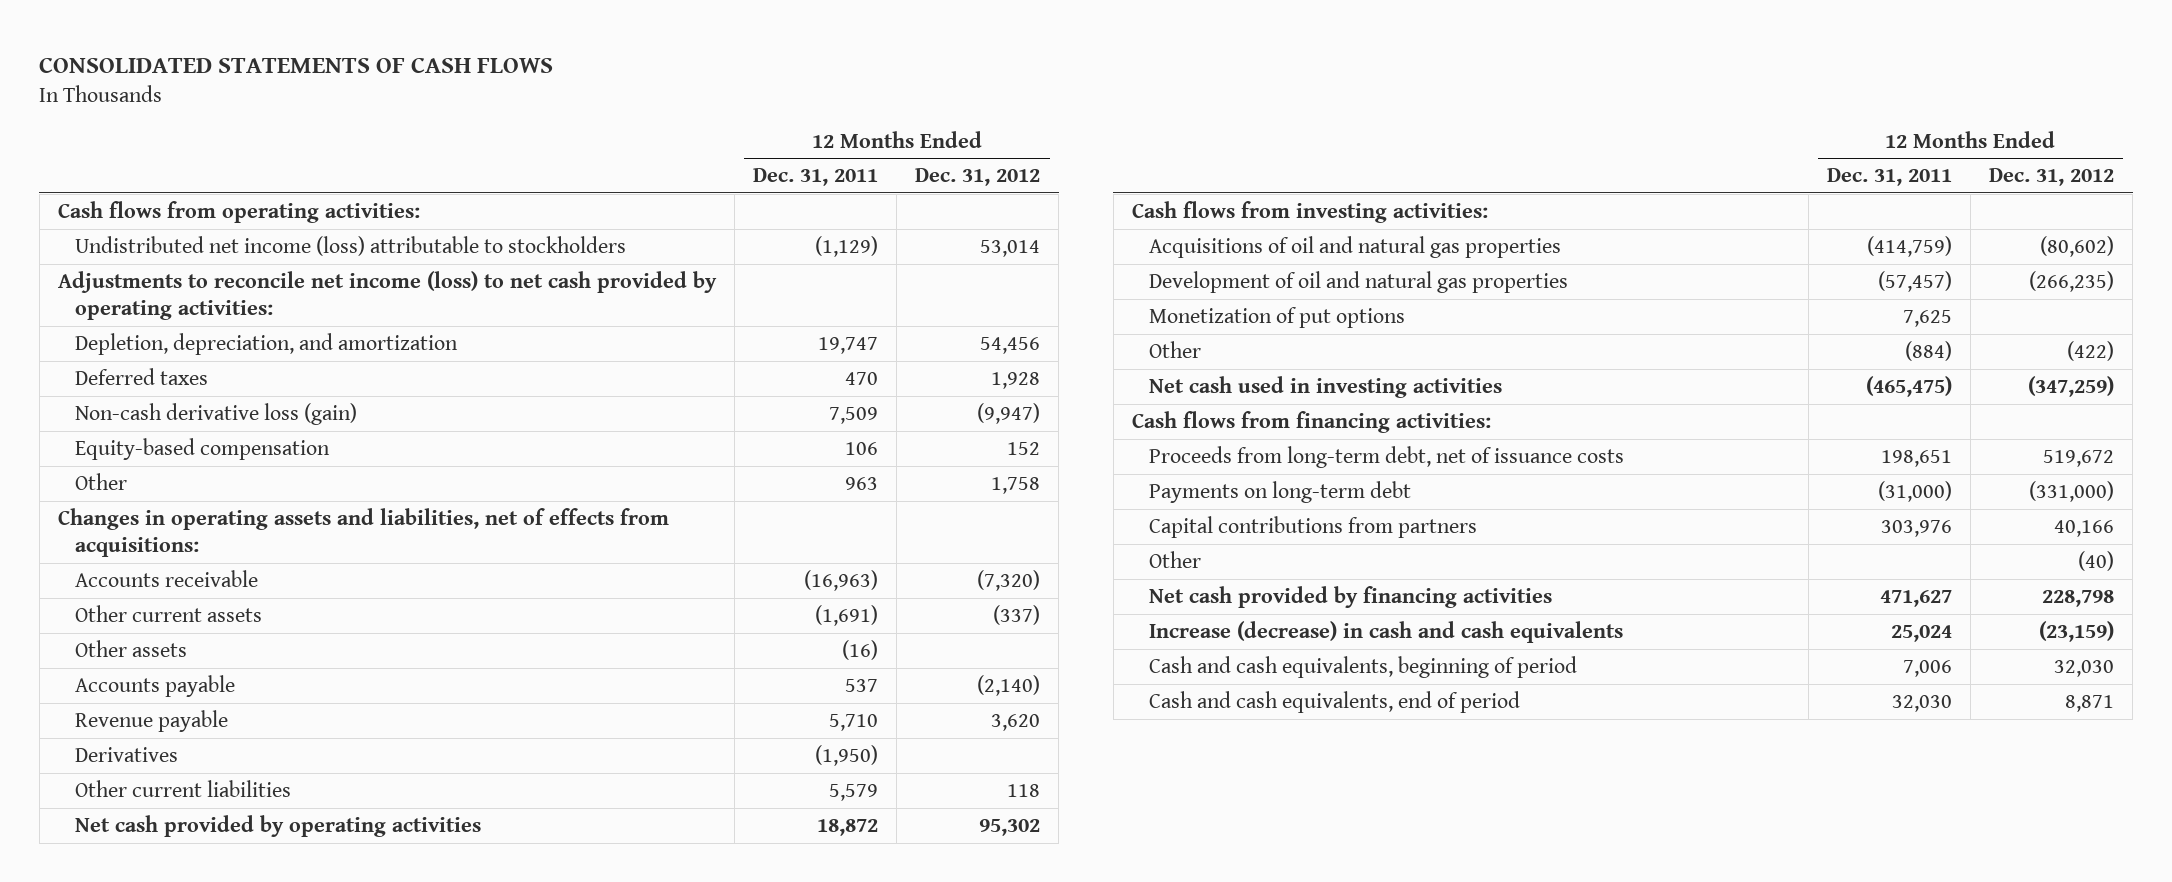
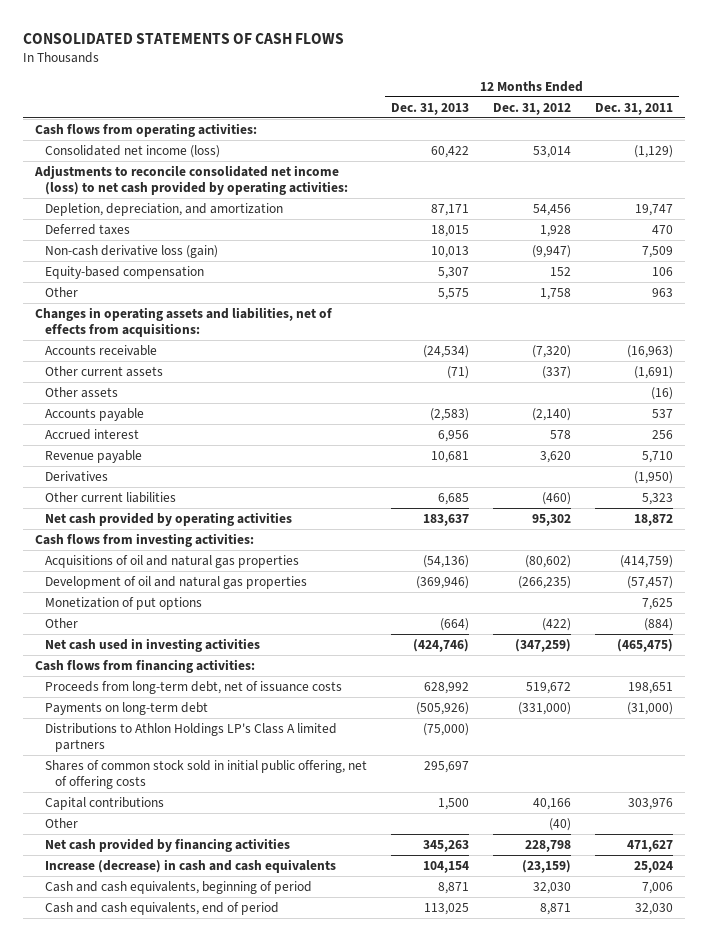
- | 12 Months Ended Dec. 31, 2011 | 12 Months Ended Dec. 31, 2012
+ | 12 Months Ended Dec. 31, 2013 | 12 Months Ended Dec. 31, 2012 | 12 Months Ended Dec. 31, 2011
- Undistributed net income (loss) attributable to stockholders | (1,129) | 53,014
- Adjustments to reconcile net income (loss) to net cash provided by operating activities:
+ Consolidated net income (loss) | 60,422 | 53,014 | (1,129)
+ Adjustments to reconcile consolidated net income (loss) to net cash provided by operating activities:
+ Accrued interest | 6,956 | 578 | 256
- Other current liabilities | 5,579 | 118
+ Other current liabilities | 6,685 | (460) | 5,323
- Capital contributions from partners | 303,976 | 40,166
+ Distributions to Athlon Holdings LP's Class A limited partners | (75,000) | |
+ Shares of common stock sold in initial public offering, net of offering costs | 295,697 | |
+ Capital contributions | 1,500 | 40,166 | 303,976

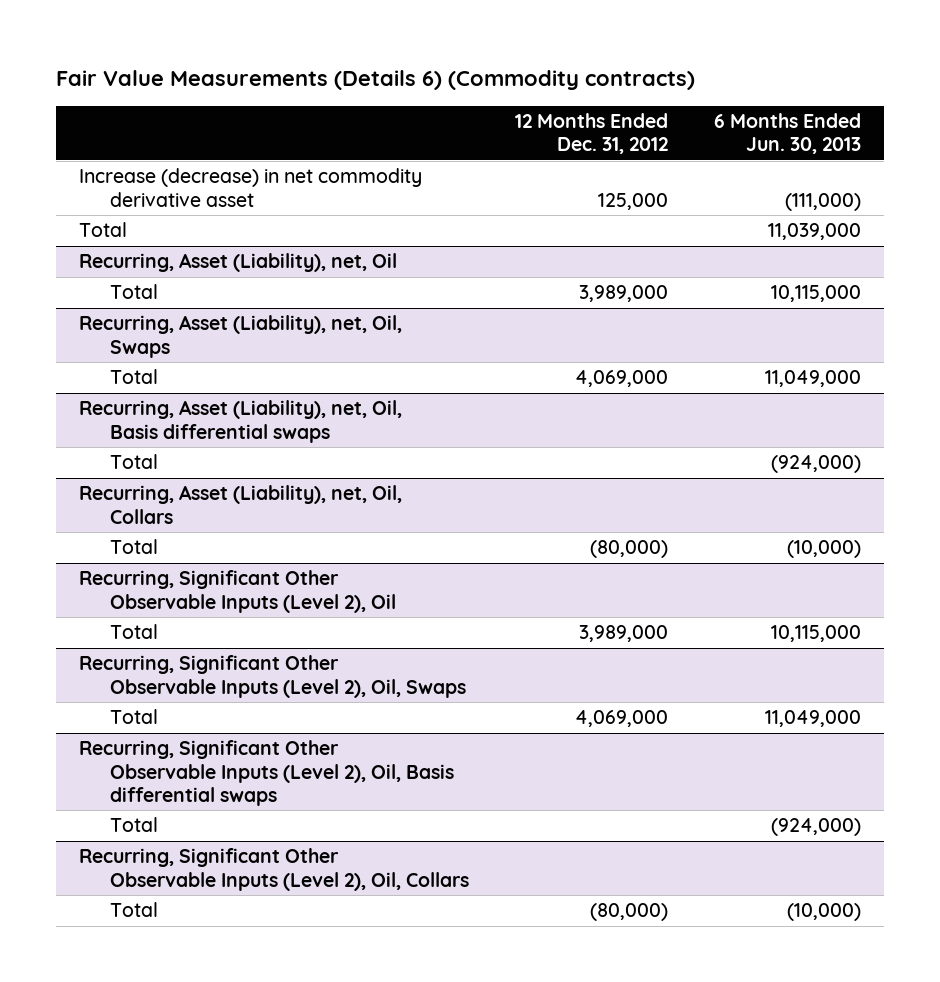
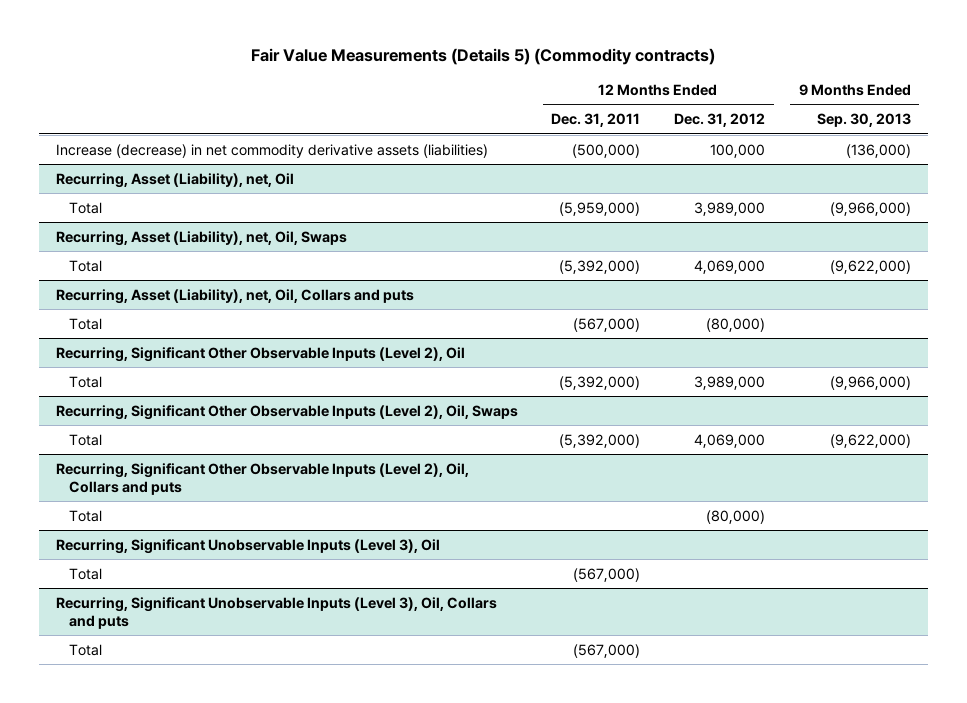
- Fair Value Measurements (Details 6) (Commodity contracts)
+ Fair Value Measurements (Details 5) (Commodity contracts)
- | 12 Months Ended Dec. 31, 2012 | 6 Months Ended Jun. 30, 2013
+ | 12 Months Ended Dec. 31, 2011 | 12 Months Ended Dec. 31, 2012 | 9 Months Ended Sep. 30, 2013
- Increase (decrease) in net commodity derivative asset | 125,000 | (111,000)
- Total | | 11,039,000
+ Increase (decrease) in net commodity derivative assets (liabilities) | (500,000) | 100,000 | (136,000)
- Recurring, Asset (Liability), net, Oil, Basis differential swaps
- Total | | (924,000)
- Recurring, Asset (Liability), net, Oil, Collars
+ Recurring, Asset (Liability), net, Oil, Collars and puts
- Recurring, Significant Other Observable Inputs (Level 2), Oil, Basis differential swaps
- Total | | (924,000)
- Recurring, Significant Other Observable Inputs (Level 2), Oil, Collars
+ Recurring, Significant Other Observable Inputs (Level 2), Oil, Collars and puts
+ Recurring, Significant Unobservable Inputs (Level 3), Oil
+ Total | (567,000) | |
+ Recurring, Significant Unobservable Inputs (Level 3), Oil, Collars and puts
+ Total | (567,000) | |

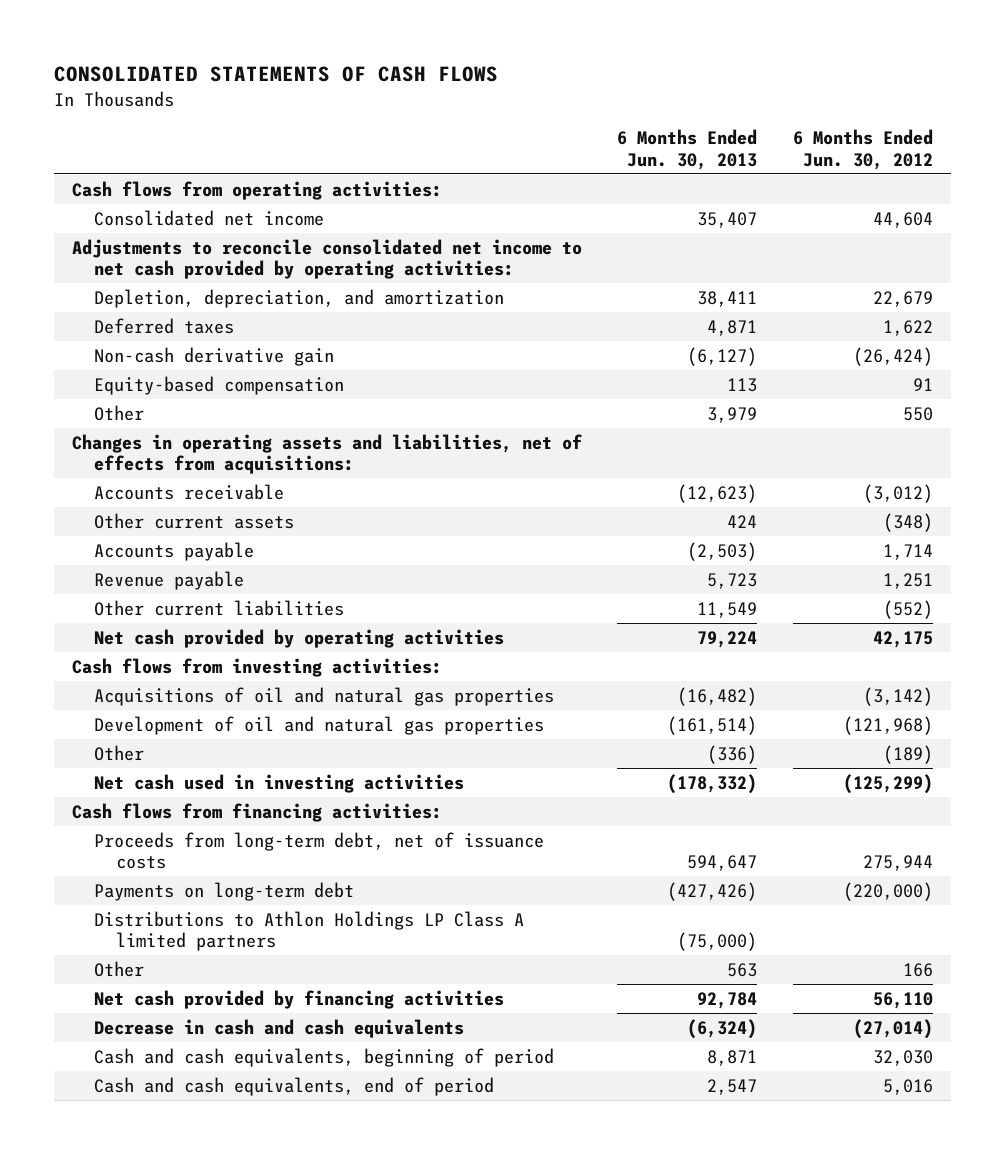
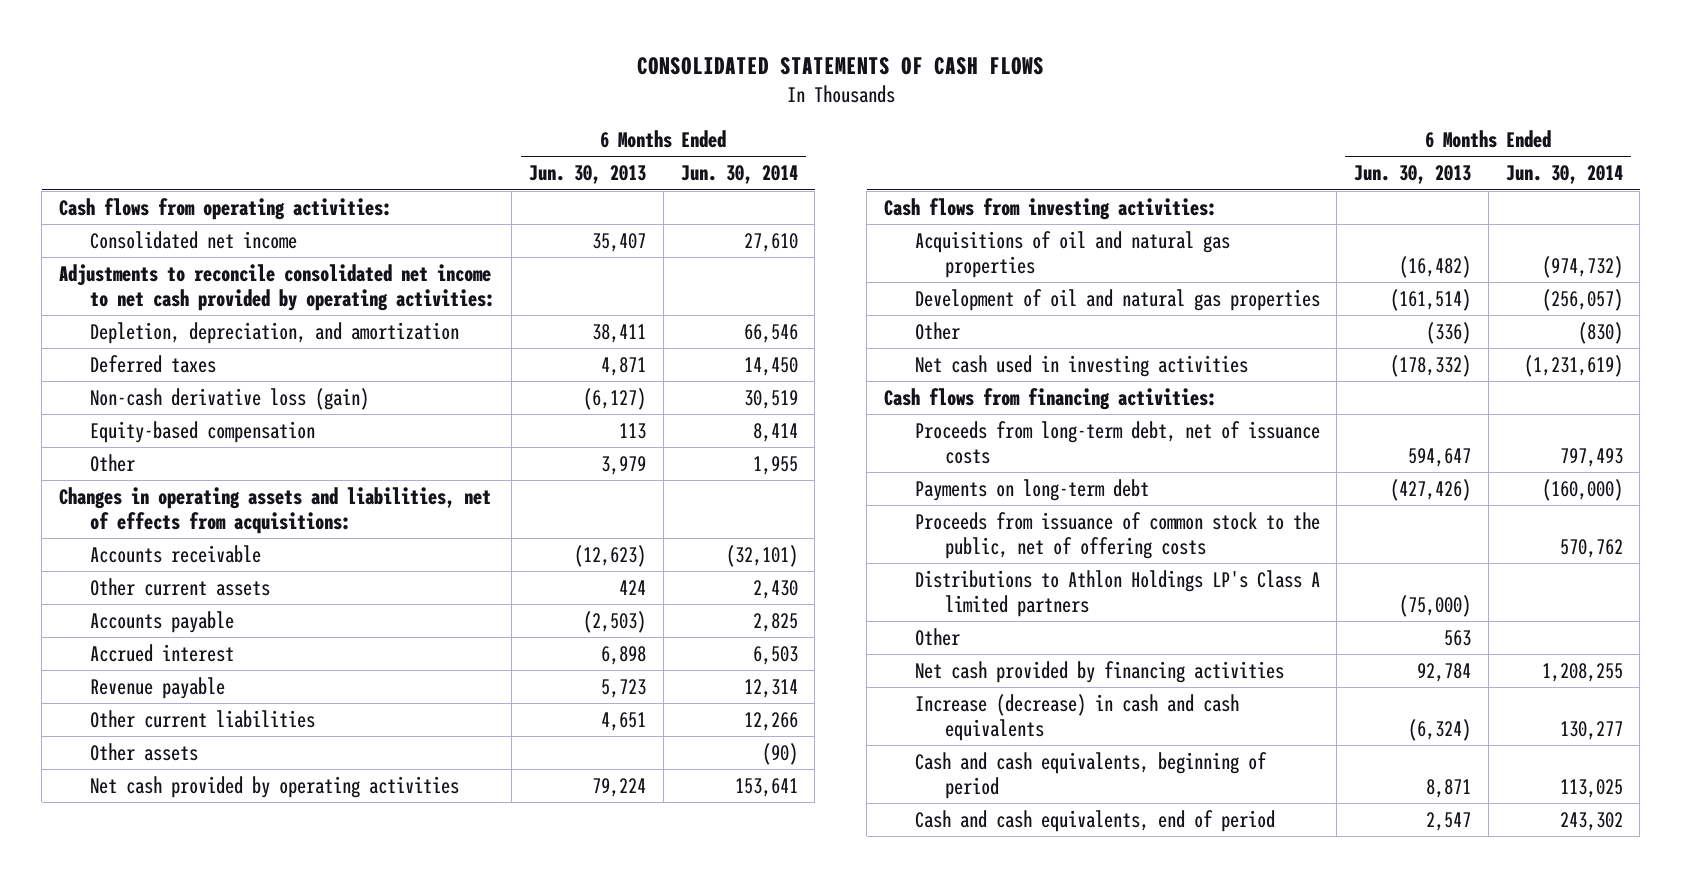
- | 6 Months Ended Jun. 30, 2013 | 6 Months Ended Jun. 30, 2012
+ | 6 Months Ended Jun. 30, 2013 | 6 Months Ended Jun. 30, 2014
- Non-cash derivative gain | (6,127) | (26,424)
+ Non-cash derivative loss (gain) | (6,127) | 30,519
+ Accrued interest | 6,898 | 6,503
- Other current liabilities | 11,549 | (552)
+ Other current liabilities | 4,651 | 12,266
+ Other assets | | (90)
- Distributions to Athlon Holdings LP Class A limited partners | (75,000) |
+ Proceeds from issuance of common stock to the public, net of offering costs | | 570,762
+ Distributions to Athlon Holdings LP's Class A limited partners | (75,000) |
- Decrease in cash and cash equivalents | (6,324) | (27,014)
+ Increase (decrease) in cash and cash equivalents | (6,324) | 130,277

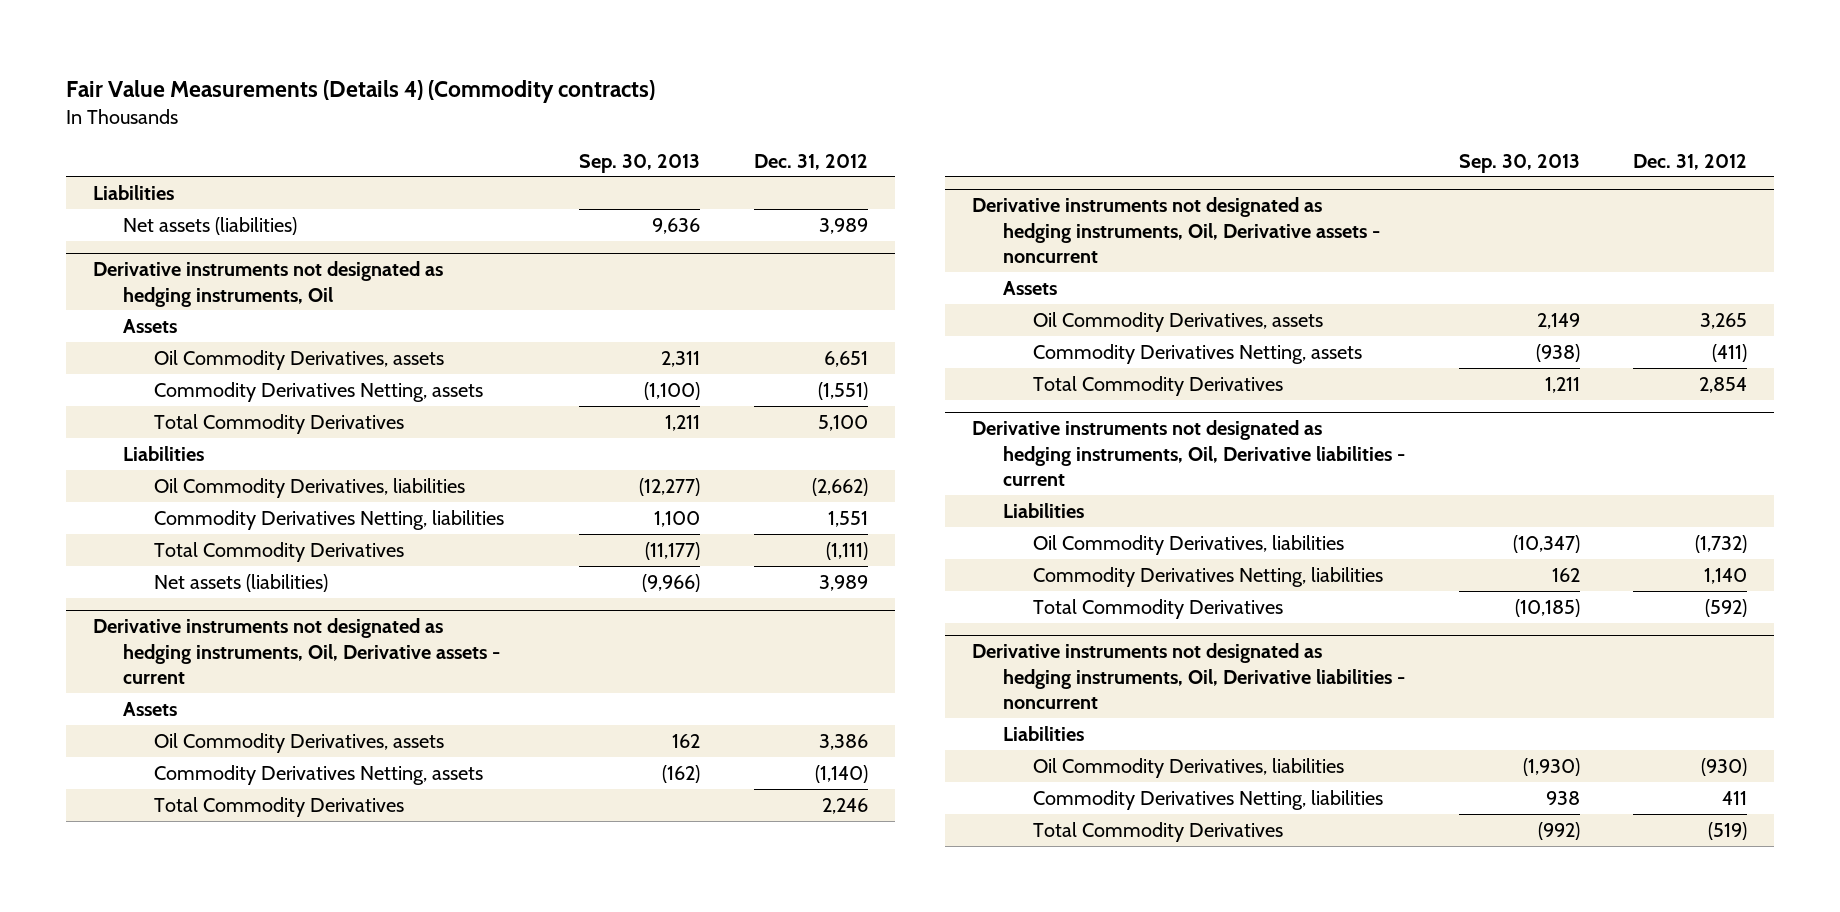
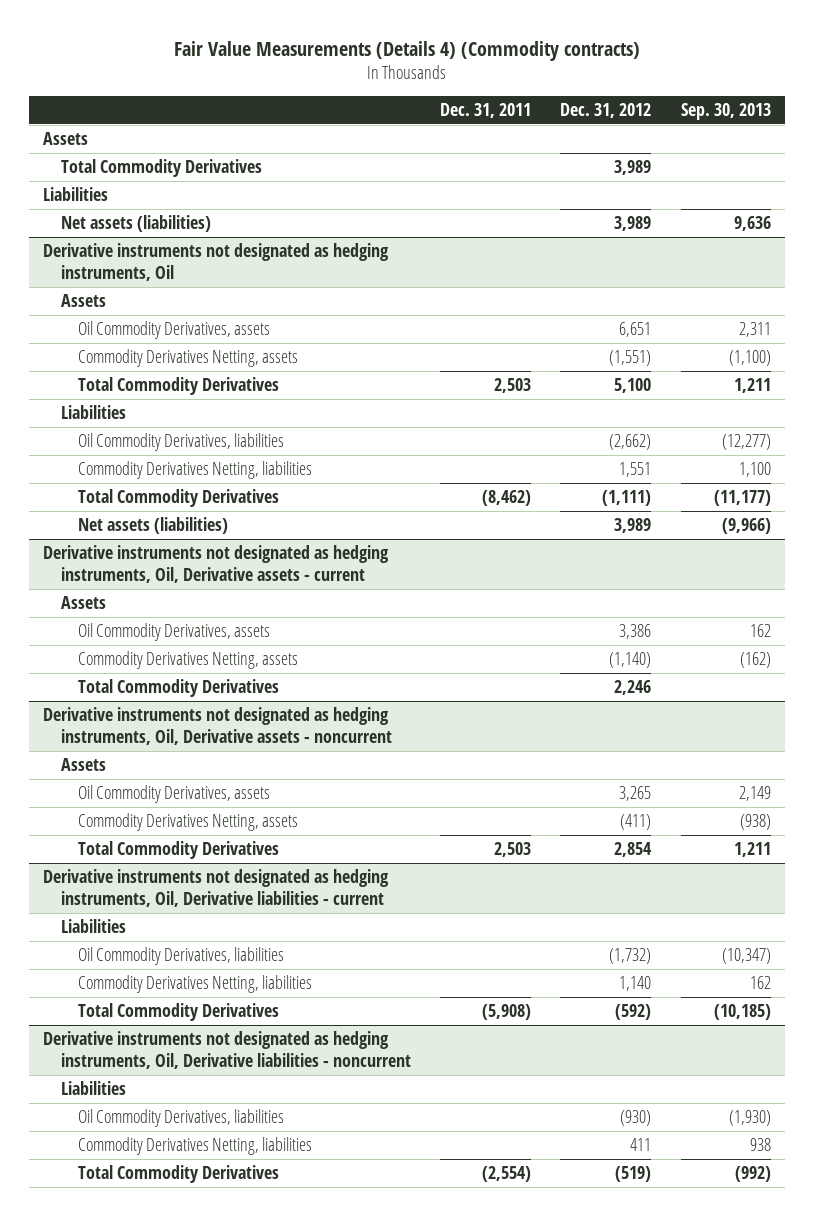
- | Sep. 30, 2013 | Dec. 31, 2012
+ | Dec. 31, 2011 | Dec. 31, 2012 | Sep. 30, 2013
+ Assets
+ Total Commodity Derivatives | | 3,989 |

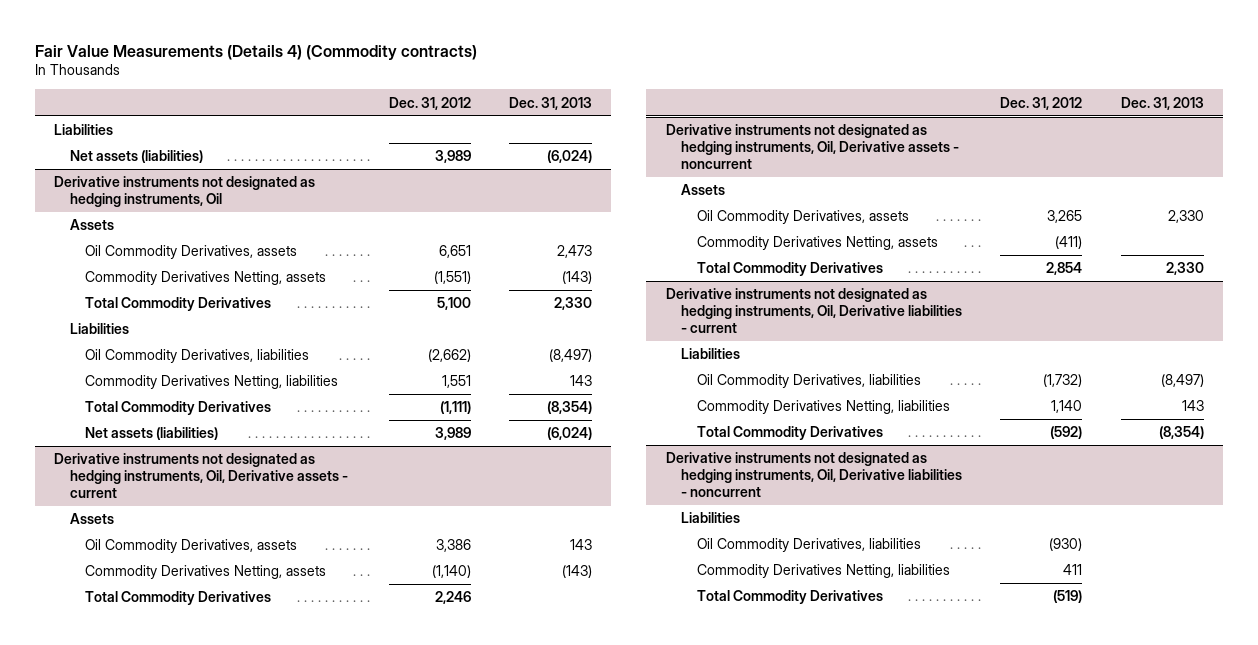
- | Dec. 31, 2011 | Dec. 31, 2012 | Sep. 30, 2013
+ | Dec. 31, 2012 | Dec. 31, 2013
- Assets
- Total Commodity Derivatives | | 3,989 |

